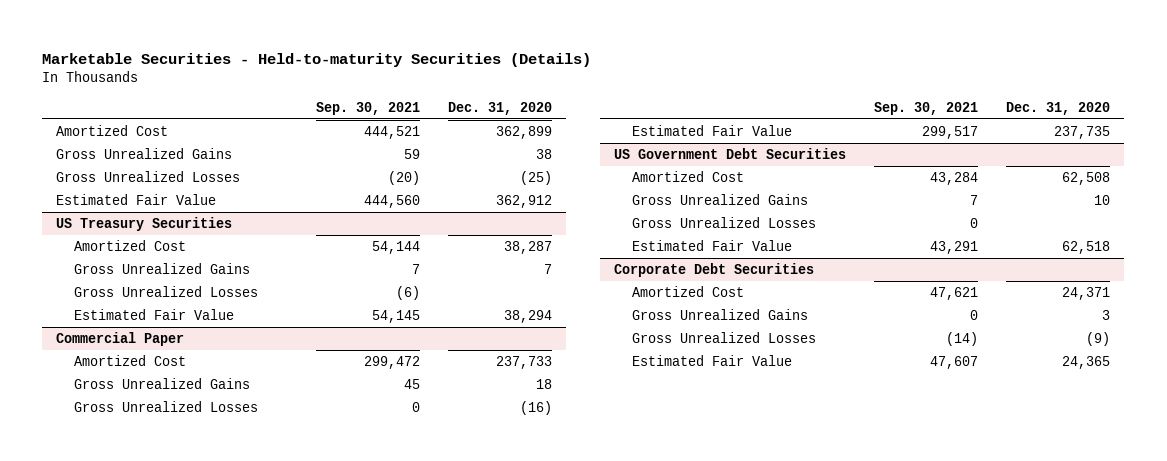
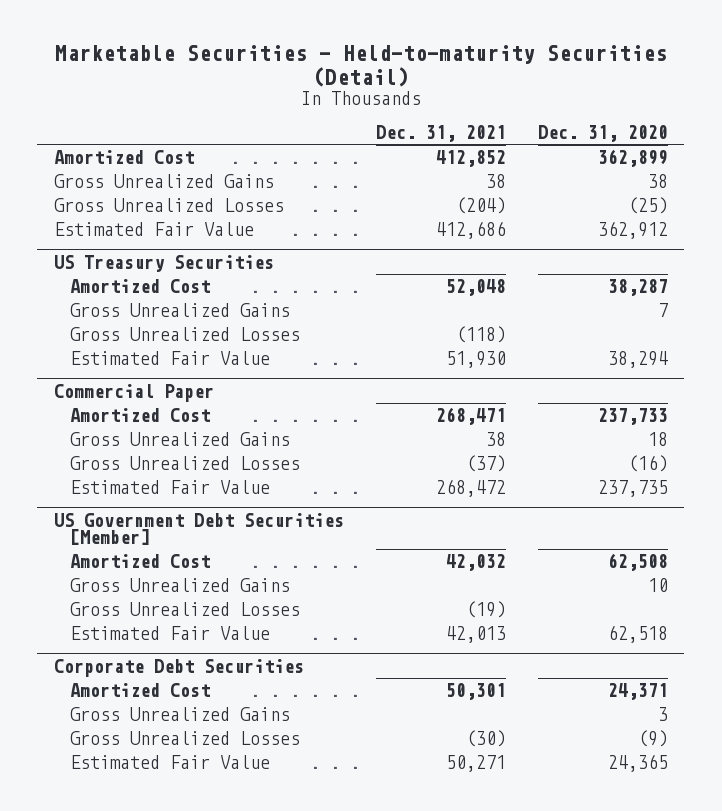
- Marketable Securities - Held-to-maturity Securities (Details)
+ Marketable Securities - Held-to-maturity Securities (Detail)
- | Sep. 30, 2021 | Dec. 31, 2020
+ | Dec. 31, 2021 | Dec. 31, 2020
- US Government Debt Securities
+ US Government Debt Securities [Member]

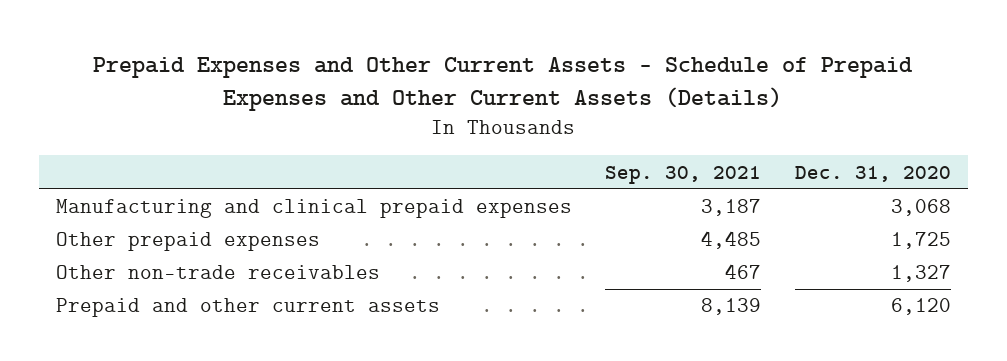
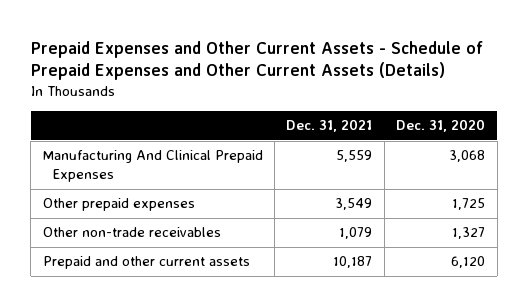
- | Sep. 30, 2021 | Dec. 31, 2020
+ | Dec. 31, 2021 | Dec. 31, 2020
- Manufacturing and clinical prepaid expenses | 3,187 | 3,068
+ Manufacturing And Clinical Prepaid Expenses | 5,559 | 3,068

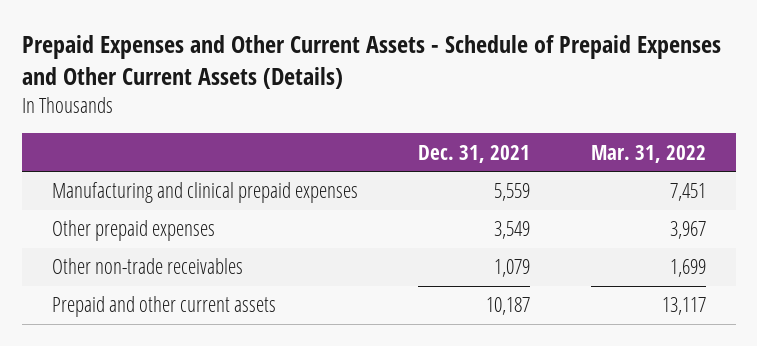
- | Dec. 31, 2021 | Dec. 31, 2020
+ | Dec. 31, 2021 | Mar. 31, 2022
- Manufacturing And Clinical Prepaid Expenses | 5,559 | 3,068
+ Manufacturing and clinical prepaid expenses | 5,559 | 7,451

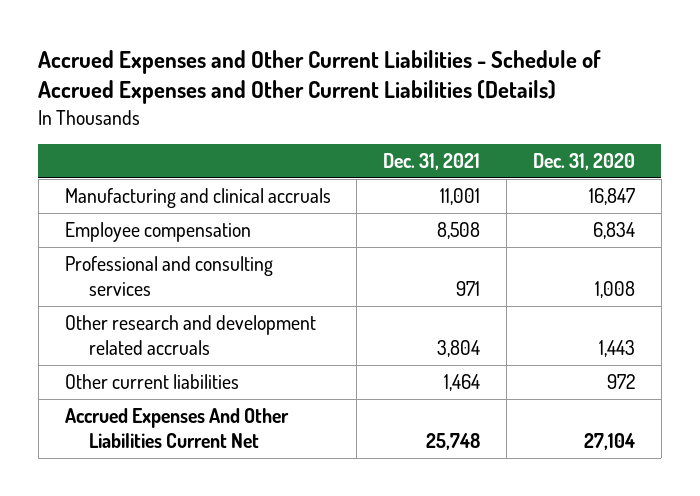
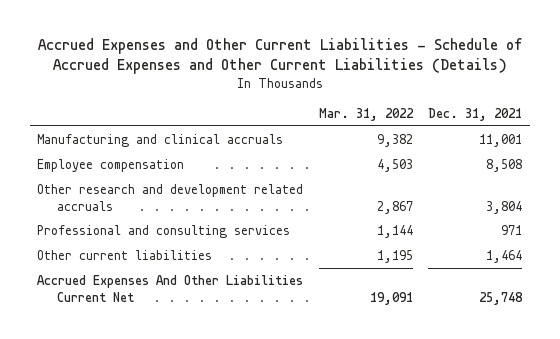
- | Dec. 31, 2021 | Dec. 31, 2020
+ | Mar. 31, 2022 | Dec. 31, 2021
moved down: Professional and consulting services | 1,144 | 971

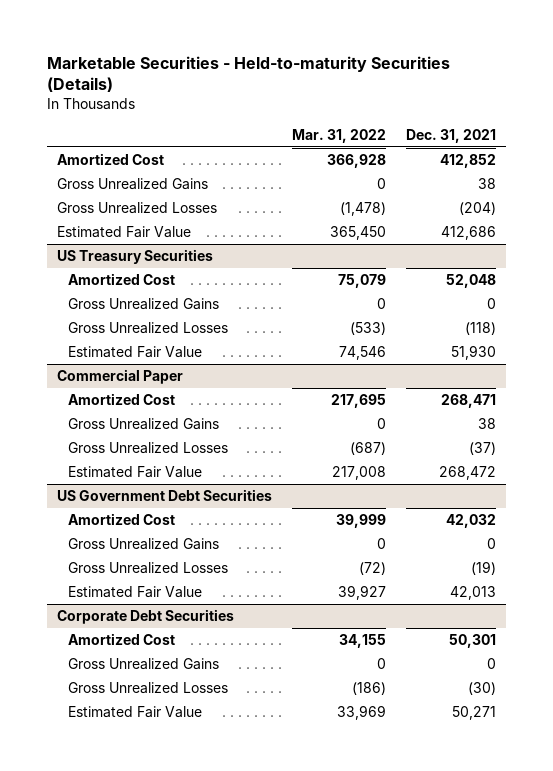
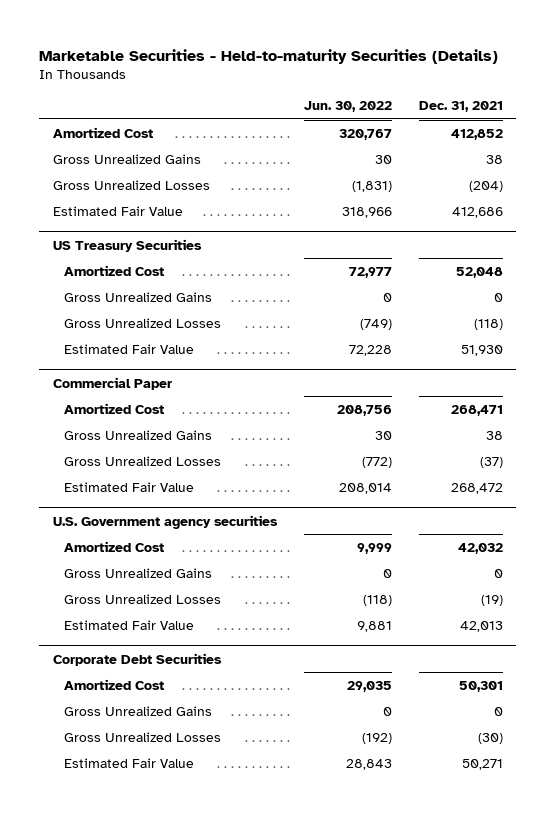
- | Mar. 31, 2022 | Dec. 31, 2021
+ | Jun. 30, 2022 | Dec. 31, 2021
- US Government Debt Securities
+ U.S. Government agency securities

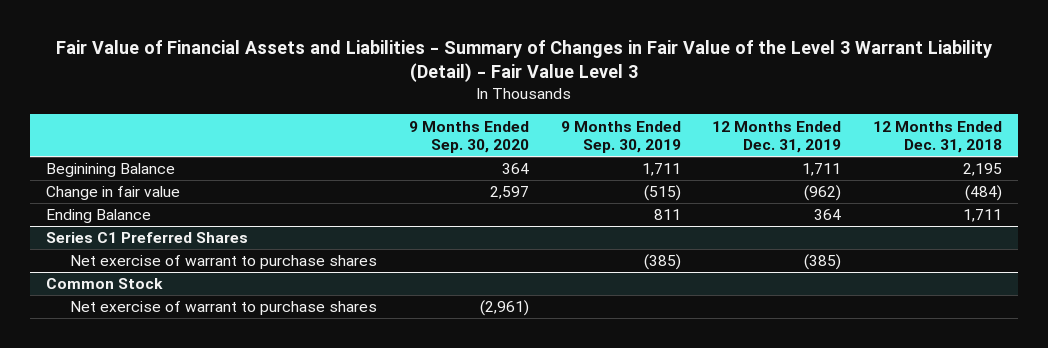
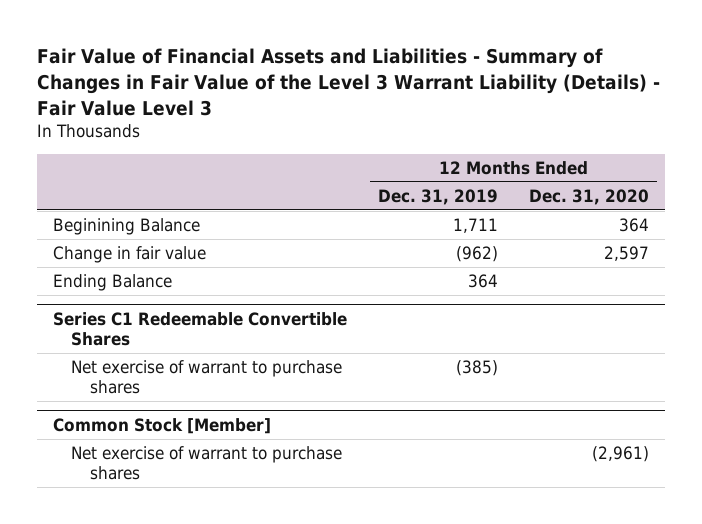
- Fair Value of Financial Assets and Liabilities - Summary of Changes in Fair Value of the Level 3 Warrant Liability (Detail) - Fair Value Level 3
+ Fair Value of Financial Assets and Liabilities - Summary of Changes in Fair Value of the Level 3 Warrant Liability (Details) - Fair Value Level 3
- | 9 Months Ended Sep. 30, 2020 | 9 Months Ended Sep. 30, 2019 | 12 Months Ended Dec. 31, 2019 | 12 Months Ended Dec. 31, 2018
+ | 12 Months Ended Dec. 31, 2019 | 12 Months Ended Dec. 31, 2020
- Series C1 Preferred Shares
+ Series C1 Redeemable Convertible Shares
- Common Stock
+ Common Stock [Member]

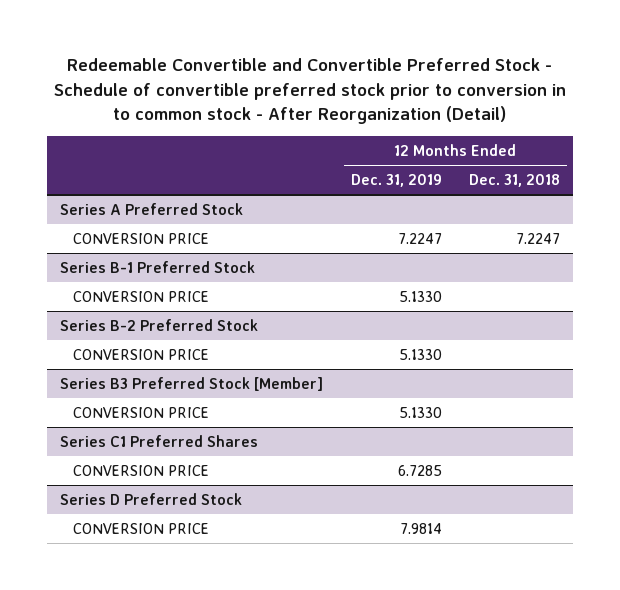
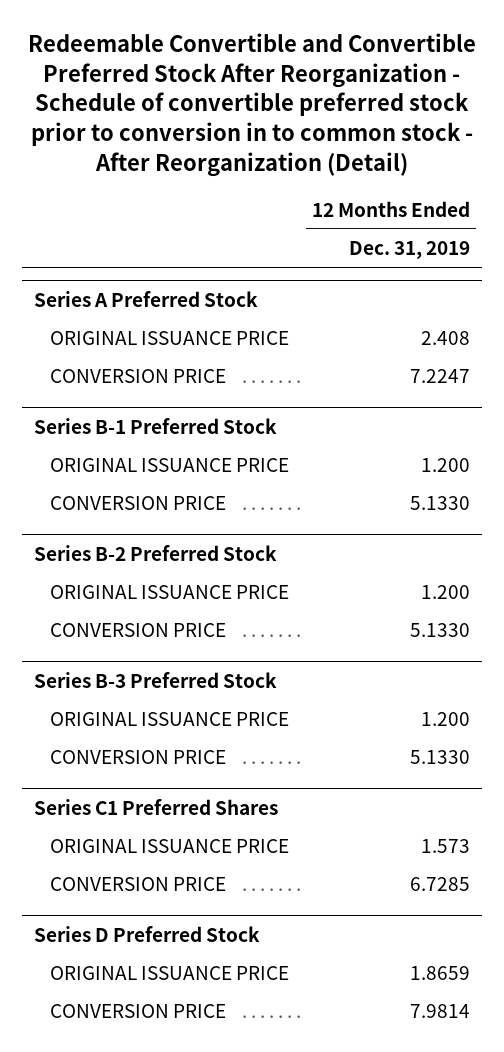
- Redeemable Convertible and Convertible Preferred Stock - Schedule of convertible preferred stock prior to conversion in to common stock - After Reorganization (Detail)
+ Redeemable Convertible and Convertible Preferred Stock After Reorganization - Schedule of convertible preferred stock prior to conversion in to common stock - After Reorganization (Detail)
- | 12 Months Ended Dec. 31, 2019 | 12 Months Ended Dec. 31, 2018
+ | 12 Months Ended Dec. 31, 2019
@ Series A Preferred Stock
+ ORIGINAL ISSUANCE PRICE | 2.408
@ Series B-1 Preferred Stock
+ ORIGINAL ISSUANCE PRICE | 1.200
@ Series B-2 Preferred Stock
+ ORIGINAL ISSUANCE PRICE | 1.200
- Series B3 Preferred Stock [Member]
+ Series B-3 Preferred Stock
+ ORIGINAL ISSUANCE PRICE | 1.200
@ Series C1 Preferred Shares
+ ORIGINAL ISSUANCE PRICE | 1.573
@ Series D Preferred Stock
+ ORIGINAL ISSUANCE PRICE | 1.8659

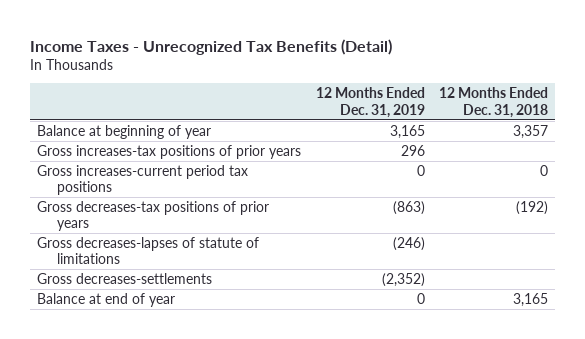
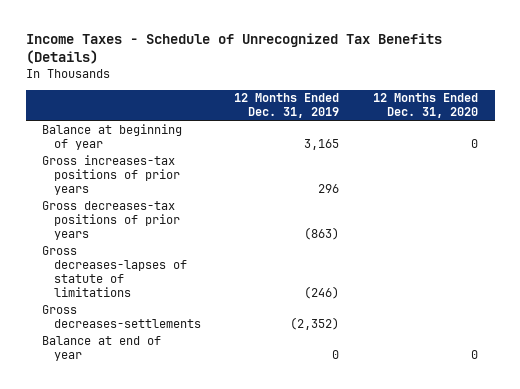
- Income Taxes - Unrecognized Tax Benefits (Detail)
+ Income Taxes - Schedule of Unrecognized Tax Benefits (Details)
- | 12 Months Ended Dec. 31, 2019 | 12 Months Ended Dec. 31, 2018
+ | 12 Months Ended Dec. 31, 2019 | 12 Months Ended Dec. 31, 2020
- Gross increases-current period tax positions | 0 | 0

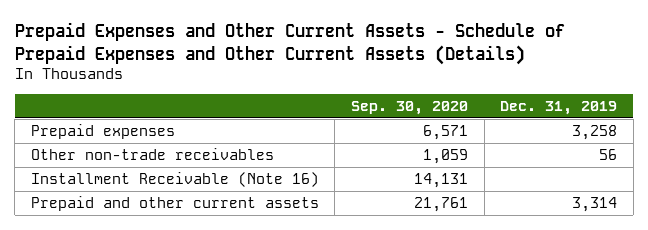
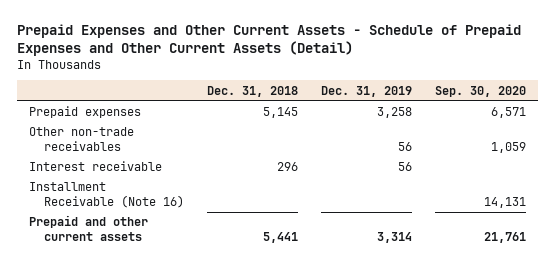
- Prepaid Expenses and Other Current Assets - Schedule of Prepaid Expenses and Other Current Assets (Details)
+ Prepaid Expenses and Other Current Assets - Schedule of Prepaid Expenses and Other Current Assets (Detail)
- | Sep. 30, 2020 | Dec. 31, 2019
+ | Dec. 31, 2018 | Dec. 31, 2019 | Sep. 30, 2020
+ Interest receivable | 296 | 56 |

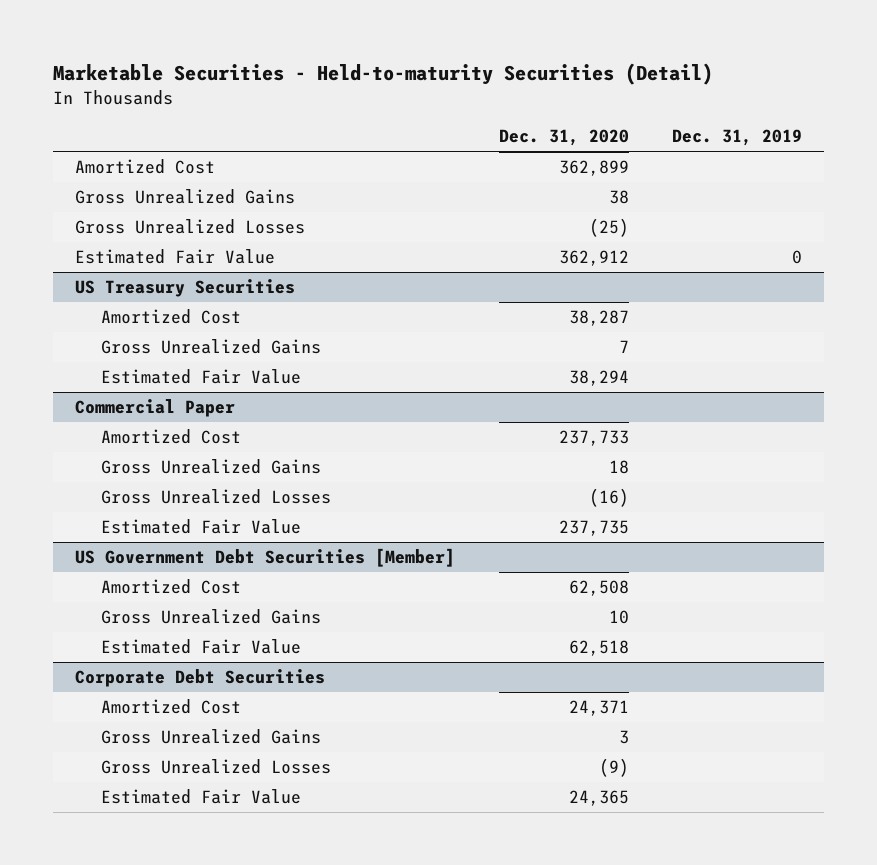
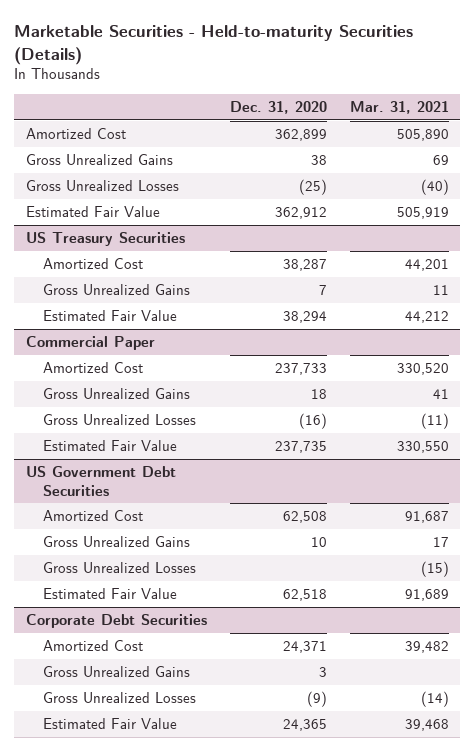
- Marketable Securities - Held-to-maturity Securities (Detail)
+ Marketable Securities - Held-to-maturity Securities (Details)
- | Dec. 31, 2020 | Dec. 31, 2019
+ | Dec. 31, 2020 | Mar. 31, 2021
- US Government Debt Securities [Member]
+ US Government Debt Securities
+ Gross Unrealized Losses | | (15)

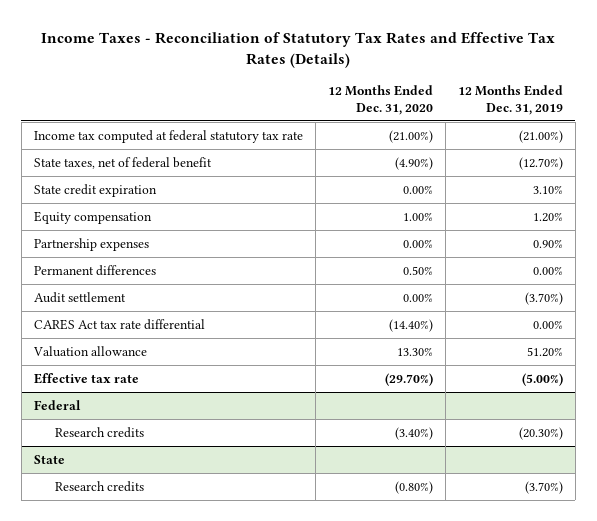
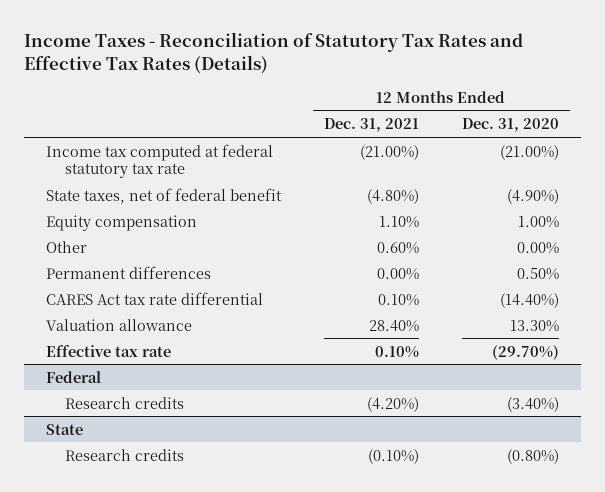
- | 12 Months Ended Dec. 31, 2020 | 12 Months Ended Dec. 31, 2019
+ | 12 Months Ended Dec. 31, 2021 | 12 Months Ended Dec. 31, 2020
- State credit expiration | 0.00% | 3.10%
- Partnership expenses | 0.00% | 0.90%
+ Other | 0.60% | 0.00%
- Audit settlement | 0.00% | (3.70%)

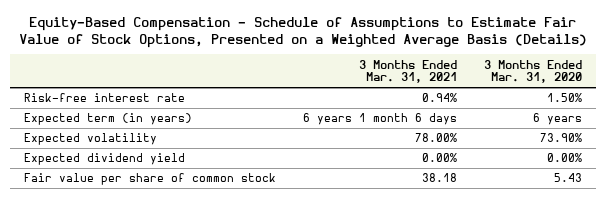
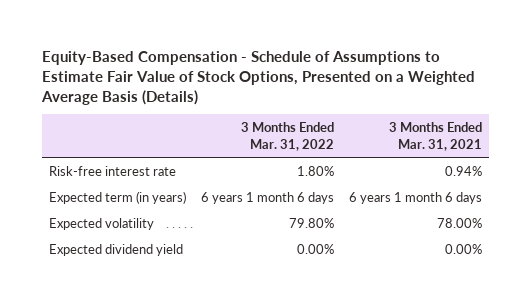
- | 3 Months Ended Mar. 31, 2021 | 3 Months Ended Mar. 31, 2020
+ | 3 Months Ended Mar. 31, 2022 | 3 Months Ended Mar. 31, 2021
- Fair value per share of common stock | 38.18 | 5.43

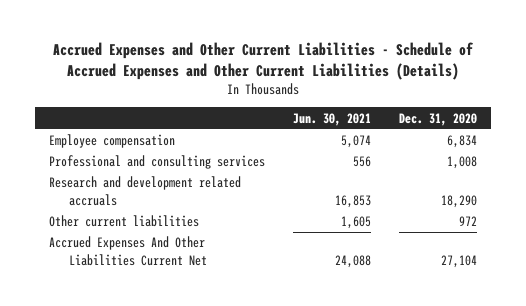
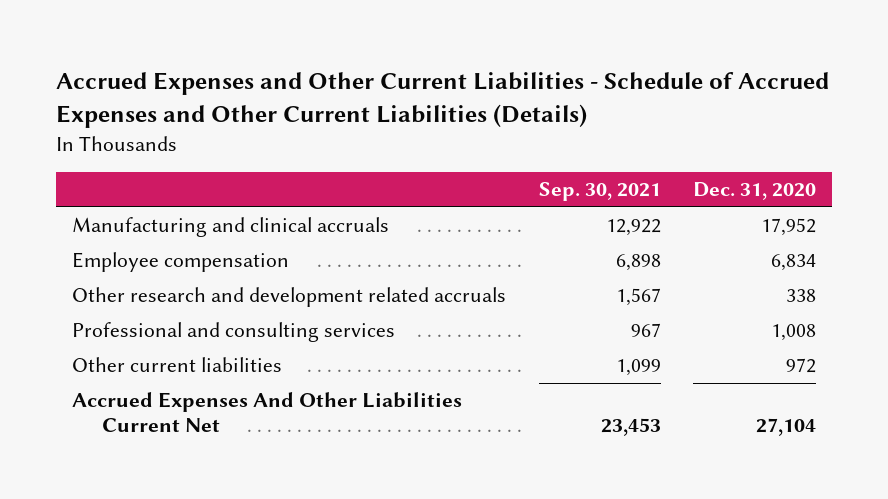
- | Jun. 30, 2021 | Dec. 31, 2020
+ | Sep. 30, 2021 | Dec. 31, 2020
+ Manufacturing and clinical accruals | 12,922 | 17,952
+ Other research and development related accruals | 1,567 | 338
- Research and development related accruals | 16,853 | 18,290

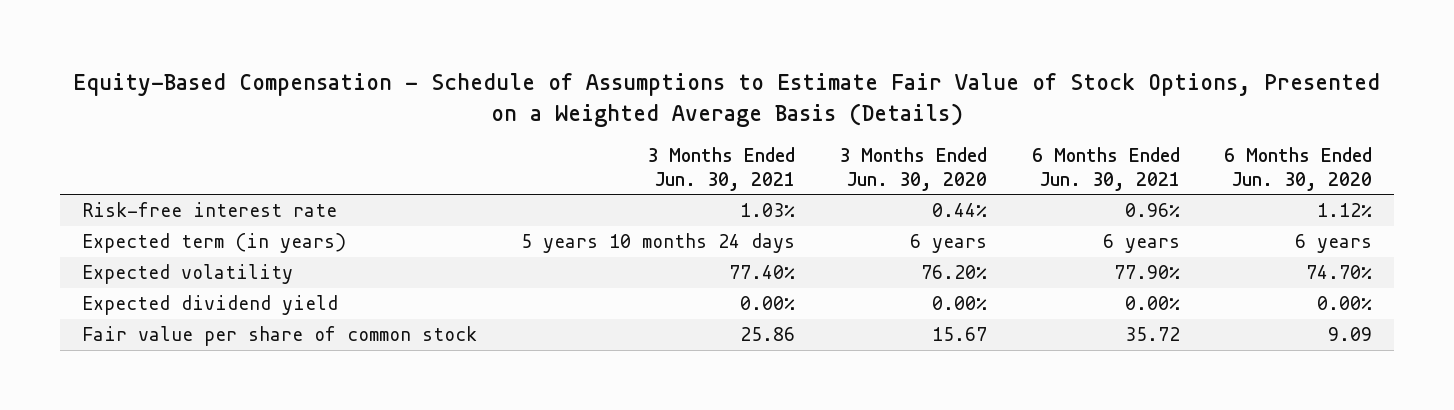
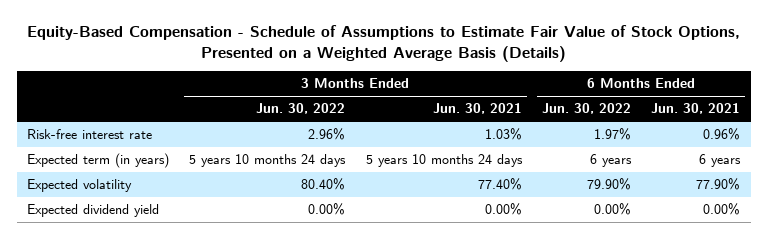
- | 3 Months Ended Jun. 30, 2021 | 3 Months Ended Jun. 30, 2020 | 6 Months Ended Jun. 30, 2021 | 6 Months Ended Jun. 30, 2020
+ | 3 Months Ended Jun. 30, 2022 | 3 Months Ended Jun. 30, 2021 | 6 Months Ended Jun. 30, 2022 | 6 Months Ended Jun. 30, 2021
- Fair value per share of common stock | 25.86 | 15.67 | 35.72 | 9.09

